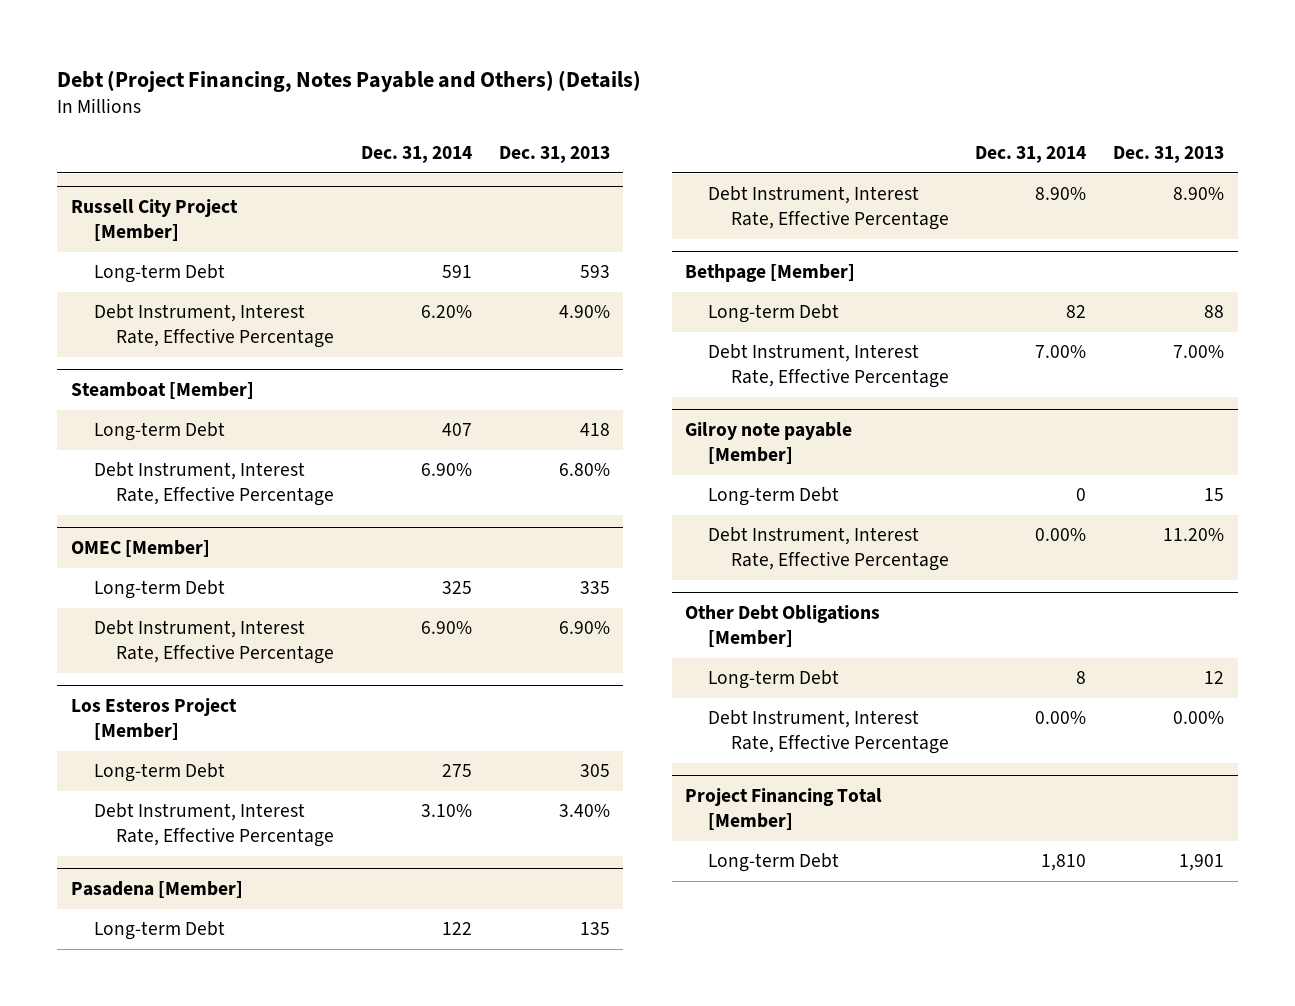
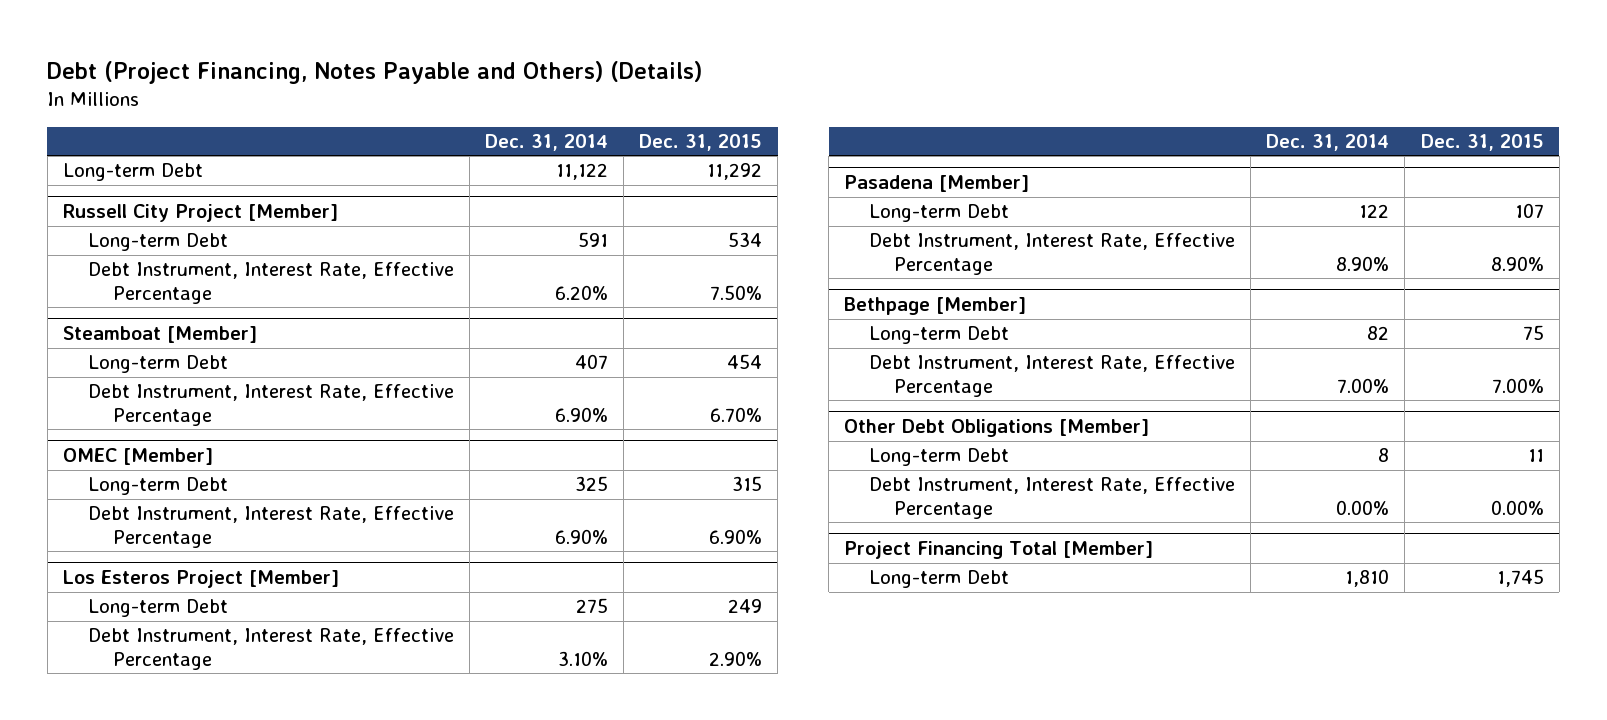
- | Dec. 31, 2014 | Dec. 31, 2013
+ | Dec. 31, 2014 | Dec. 31, 2015
+ Long-term Debt | 11,122 | 11,292
- Gilroy note payable [Member]
- Long-term Debt | 0 | 15
- Debt Instrument, Interest Rate, Effective Percentage | 0.00% | 11.20%

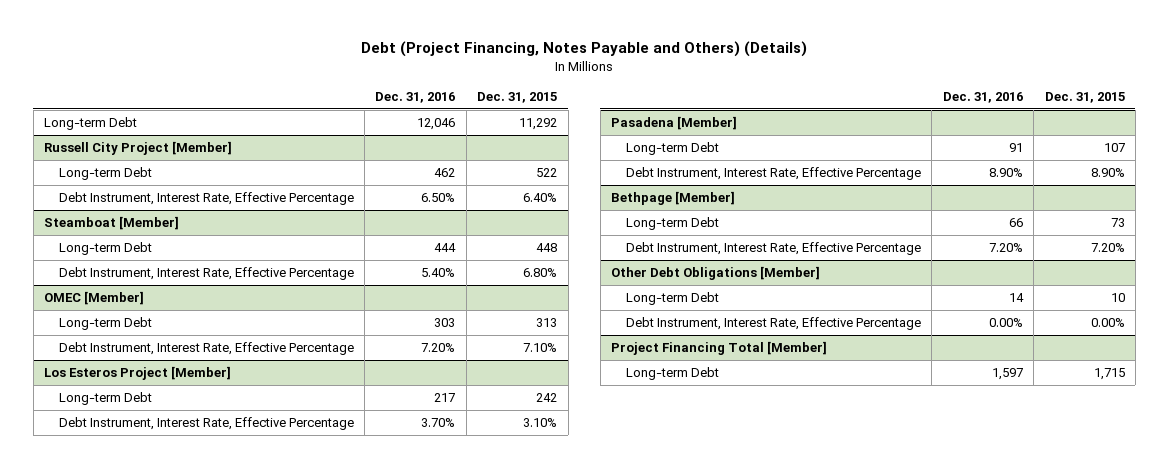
- | Dec. 31, 2014 | Dec. 31, 2015
+ | Dec. 31, 2016 | Dec. 31, 2015
@ Russell City Project [Member]
- Long-term Debt | 591 | 534
- Debt Instrument, Interest Rate, Effective Percentage | 6.20% | 7.50%
+ Long-term Debt | 462 | 522
+ Debt Instrument, Interest Rate, Effective Percentage | 6.50% | 6.40%
@ Steamboat [Member]
- Long-term Debt | 407 | 454
- Debt Instrument, Interest Rate, Effective Percentage | 6.90% | 6.70%
+ Long-term Debt | 444 | 448
+ Debt Instrument, Interest Rate, Effective Percentage | 5.40% | 6.80%
@ OMEC [Member]
- Long-term Debt | 325 | 315
- Debt Instrument, Interest Rate, Effective Percentage | 6.90% | 6.90%
+ Long-term Debt | 303 | 313
+ Debt Instrument, Interest Rate, Effective Percentage | 7.20% | 7.10%
@ Los Esteros Project [Member]
- Long-term Debt | 275 | 249
- Debt Instrument, Interest Rate, Effective Percentage | 3.10% | 2.90%
+ Long-term Debt | 217 | 242
+ Debt Instrument, Interest Rate, Effective Percentage | 3.70% | 3.10%
@ Bethpage [Member]
- Long-term Debt | 82 | 75
- Debt Instrument, Interest Rate, Effective Percentage | 7.00% | 7.00%
+ Long-term Debt | 66 | 73
+ Debt Instrument, Interest Rate, Effective Percentage | 7.20% | 7.20%
@ Other Debt Obligations [Member]
- Long-term Debt | 8 | 11
+ Long-term Debt | 14 | 10
@ Project Financing Total [Member]
- Long-term Debt | 1,810 | 1,745
+ Long-term Debt | 1,597 | 1,715

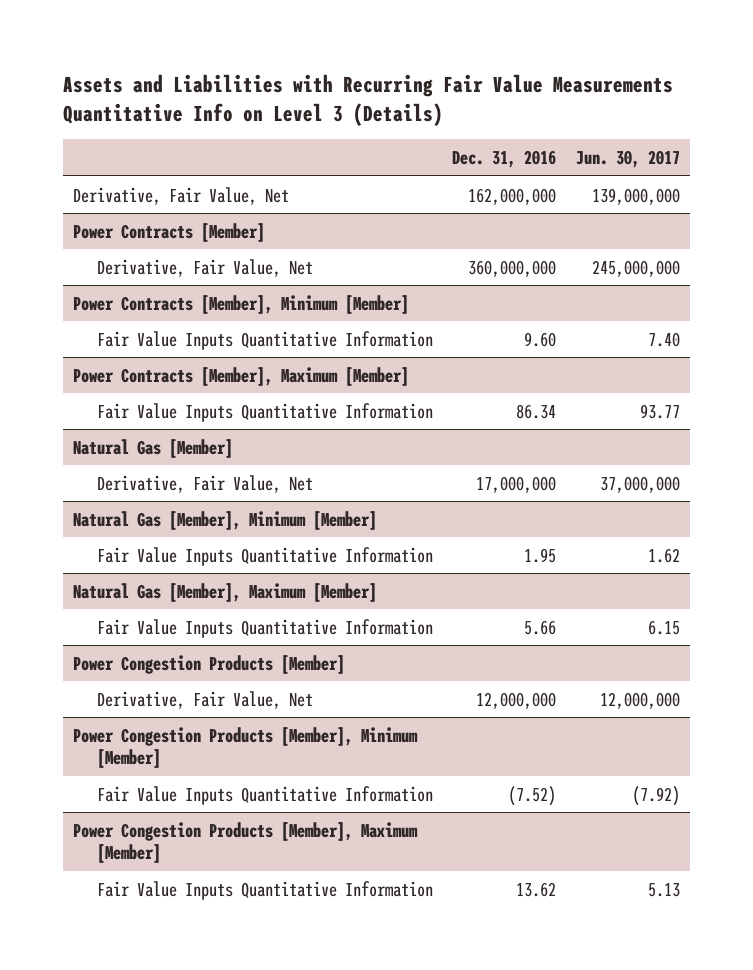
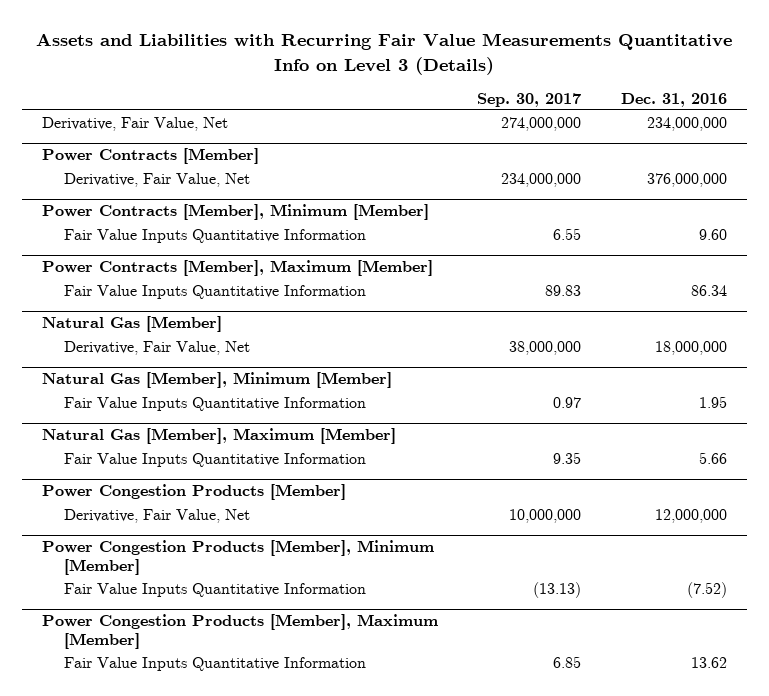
- | Dec. 31, 2016 | Jun. 30, 2017
+ | Sep. 30, 2017 | Dec. 31, 2016
- Derivative, Fair Value, Net | 162,000,000 | 139,000,000
+ Derivative, Fair Value, Net | 274,000,000 | 234,000,000
@ Power Contracts [Member]
- Derivative, Fair Value, Net | 360,000,000 | 245,000,000
+ Derivative, Fair Value, Net | 234,000,000 | 376,000,000
@ Natural Gas [Member]
- Derivative, Fair Value, Net | 17,000,000 | 37,000,000
+ Derivative, Fair Value, Net | 38,000,000 | 18,000,000

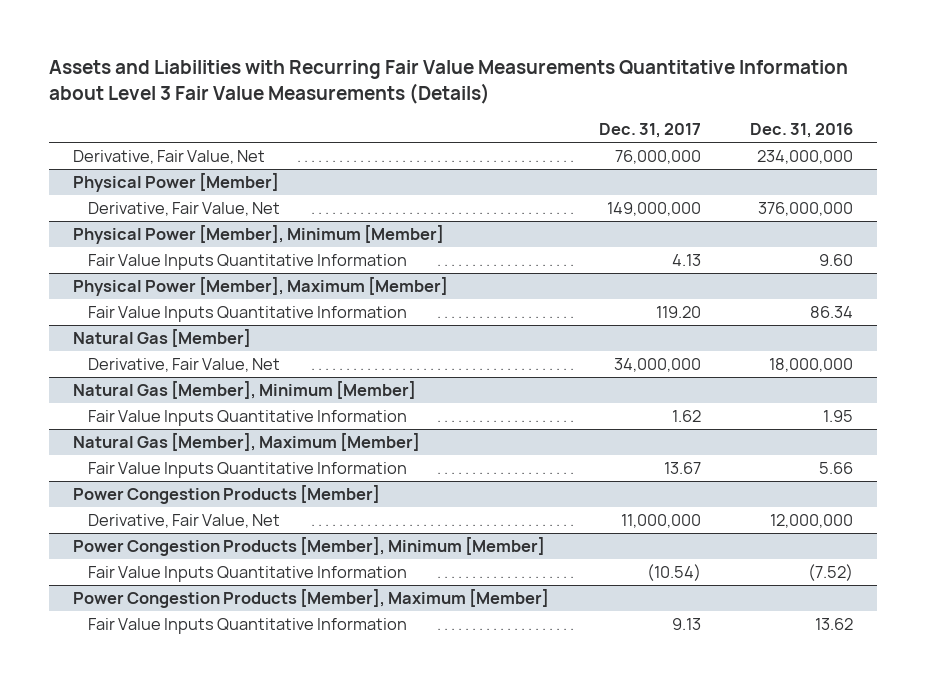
- Assets and Liabilities with Recurring Fair Value Measurements Quantitative Info on Level 3 (Details)
+ Assets and Liabilities with Recurring Fair Value Measurements Quantitative Information about Level 3 Fair Value Measurements (Details)
- | Sep. 30, 2017 | Dec. 31, 2016
+ | Dec. 31, 2017 | Dec. 31, 2016
- Power Contracts [Member]
+ Physical Power [Member]
- Power Contracts [Member], Minimum [Member]
+ Physical Power [Member], Minimum [Member]
- Power Contracts [Member], Maximum [Member]
+ Physical Power [Member], Maximum [Member]

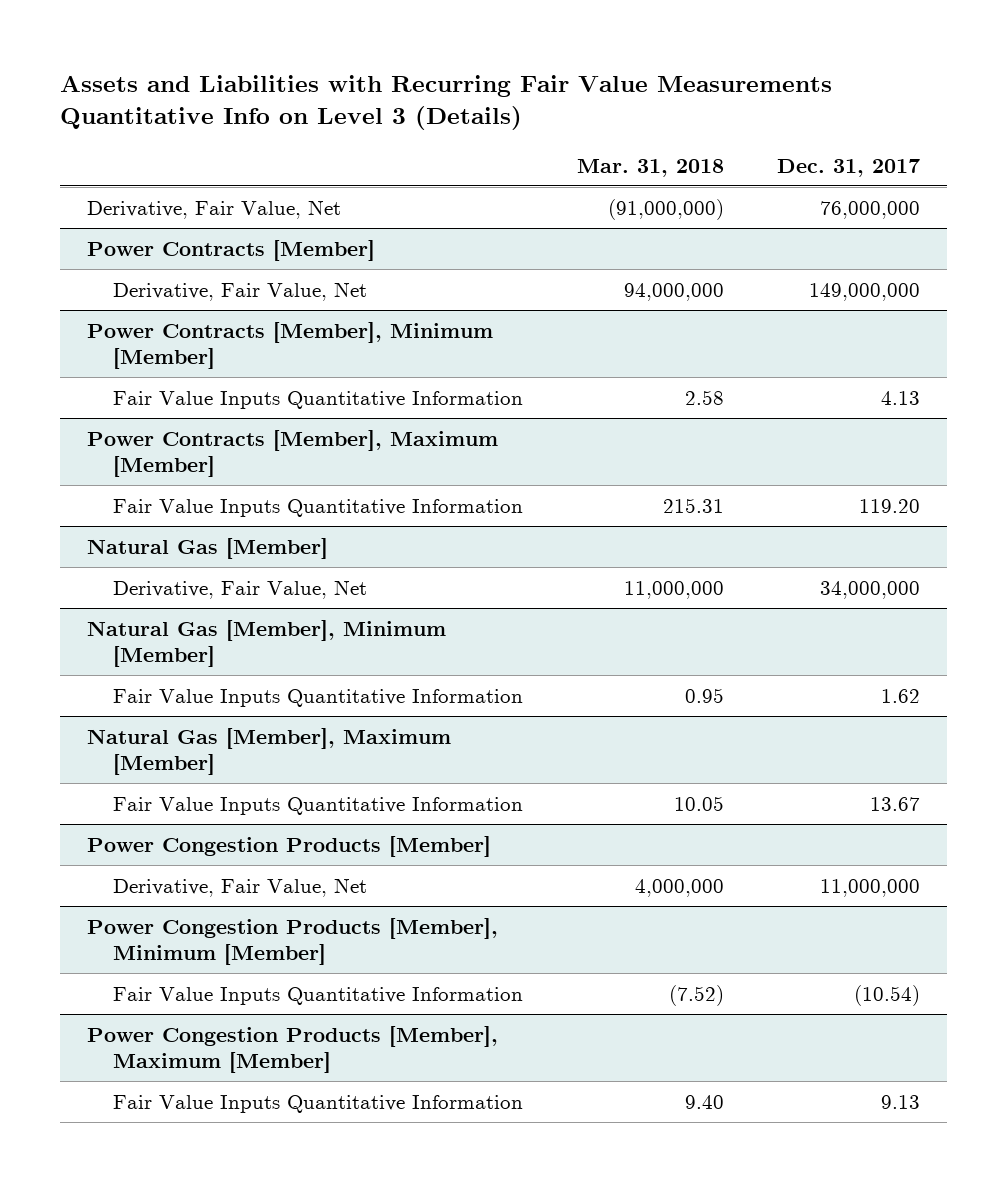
- Assets and Liabilities with Recurring Fair Value Measurements Quantitative Information about Level 3 Fair Value Measurements (Details)
+ Assets and Liabilities with Recurring Fair Value Measurements Quantitative Info on Level 3 (Details)
- | Dec. 31, 2017 | Dec. 31, 2016
+ | Mar. 31, 2018 | Dec. 31, 2017
- Physical Power [Member]
+ Power Contracts [Member]
- Physical Power [Member], Minimum [Member]
+ Power Contracts [Member], Minimum [Member]
- Physical Power [Member], Maximum [Member]
+ Power Contracts [Member], Maximum [Member]

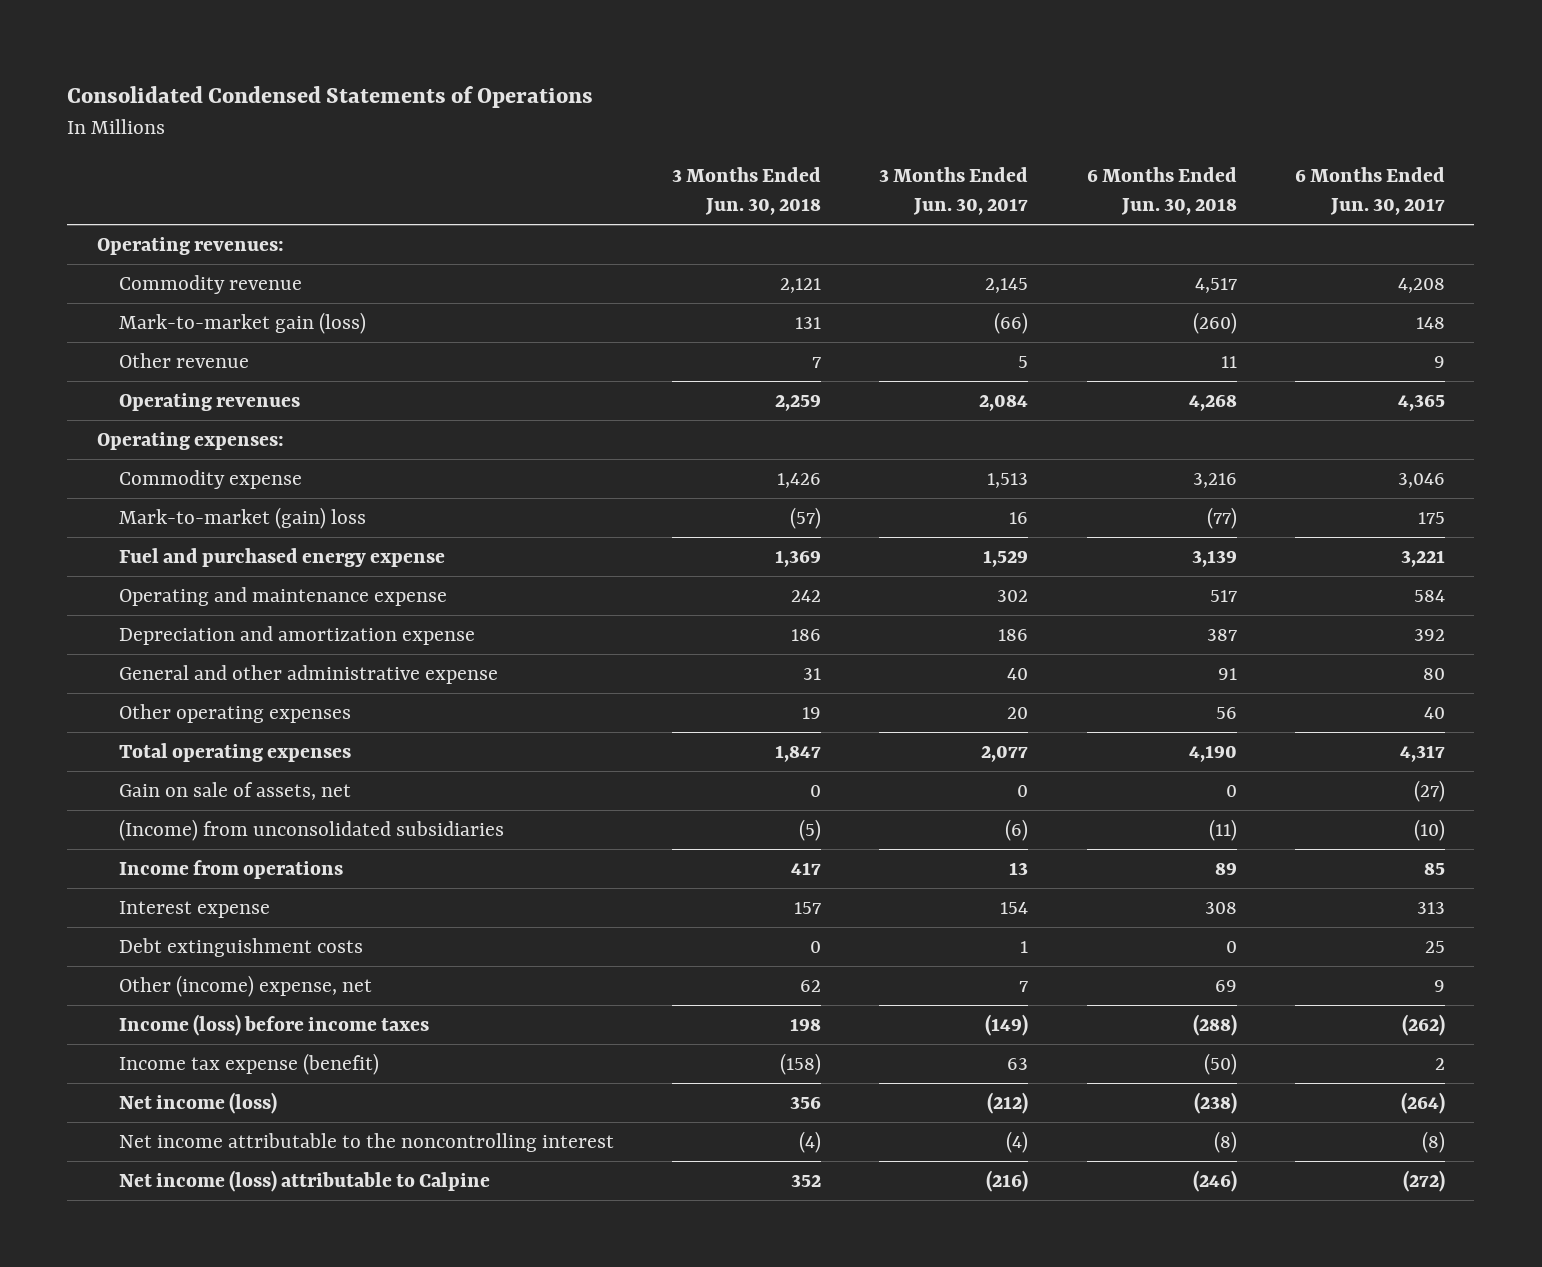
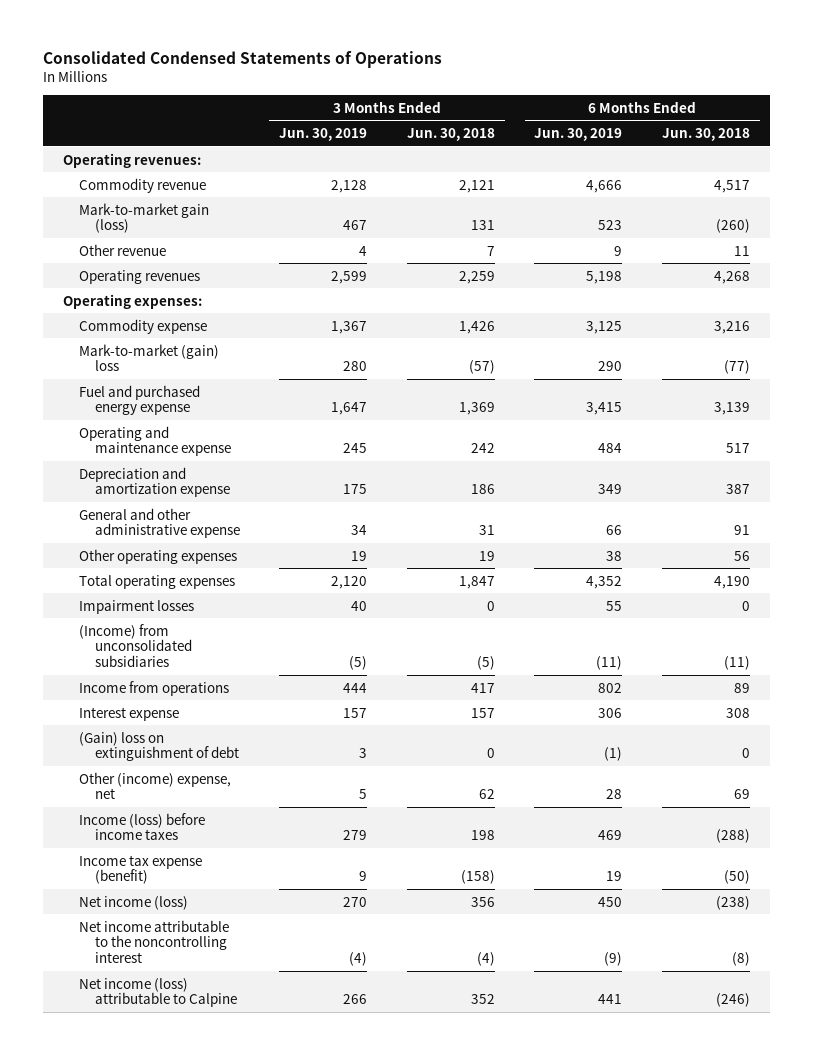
- | 3 Months Ended Jun. 30, 2018 | 3 Months Ended Jun. 30, 2017 | 6 Months Ended Jun. 30, 2018 | 6 Months Ended Jun. 30, 2017
+ | 3 Months Ended Jun. 30, 2019 | 3 Months Ended Jun. 30, 2018 | 6 Months Ended Jun. 30, 2019 | 6 Months Ended Jun. 30, 2018
- Gain on sale of assets, net | 0 | 0 | 0 | (27)
+ Impairment losses | 40 | 0 | 55 | 0
- Debt extinguishment costs | 0 | 1 | 0 | 25
+ (Gain) loss on extinguishment of debt | 3 | 0 | (1) | 0

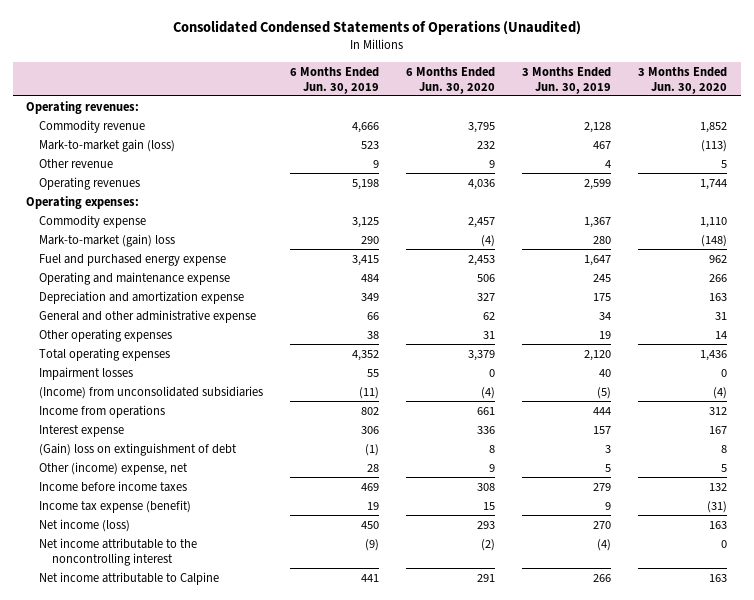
- Consolidated Condensed Statements of Operations
+ Consolidated Condensed Statements of Operations (Unaudited)
- | 3 Months Ended Jun. 30, 2019 | 3 Months Ended Jun. 30, 2018 | 6 Months Ended Jun. 30, 2019 | 6 Months Ended Jun. 30, 2018
+ | 6 Months Ended Jun. 30, 2019 | 6 Months Ended Jun. 30, 2020 | 3 Months Ended Jun. 30, 2019 | 3 Months Ended Jun. 30, 2020
- Income (loss) before income taxes | 279 | 198 | 469 | (288)
+ Income before income taxes | 469 | 308 | 279 | 132
- Net income (loss) attributable to Calpine | 266 | 352 | 441 | (246)
+ Net income attributable to Calpine | 441 | 291 | 266 | 163

